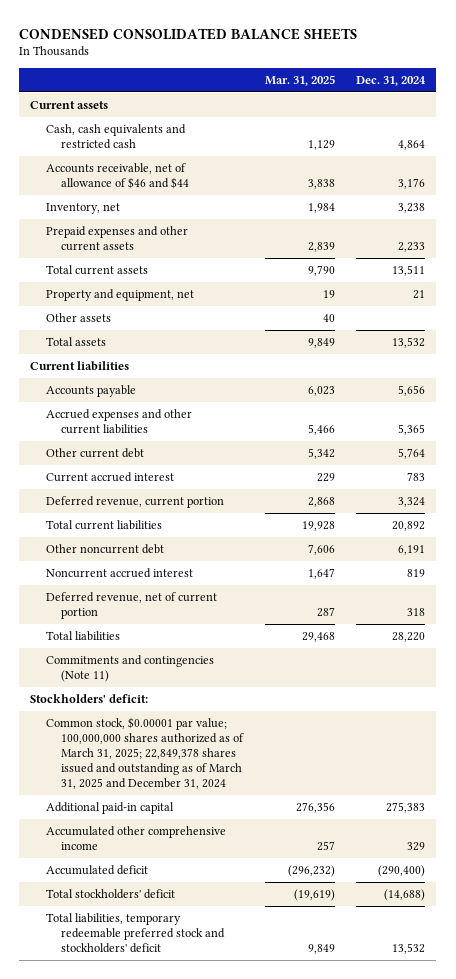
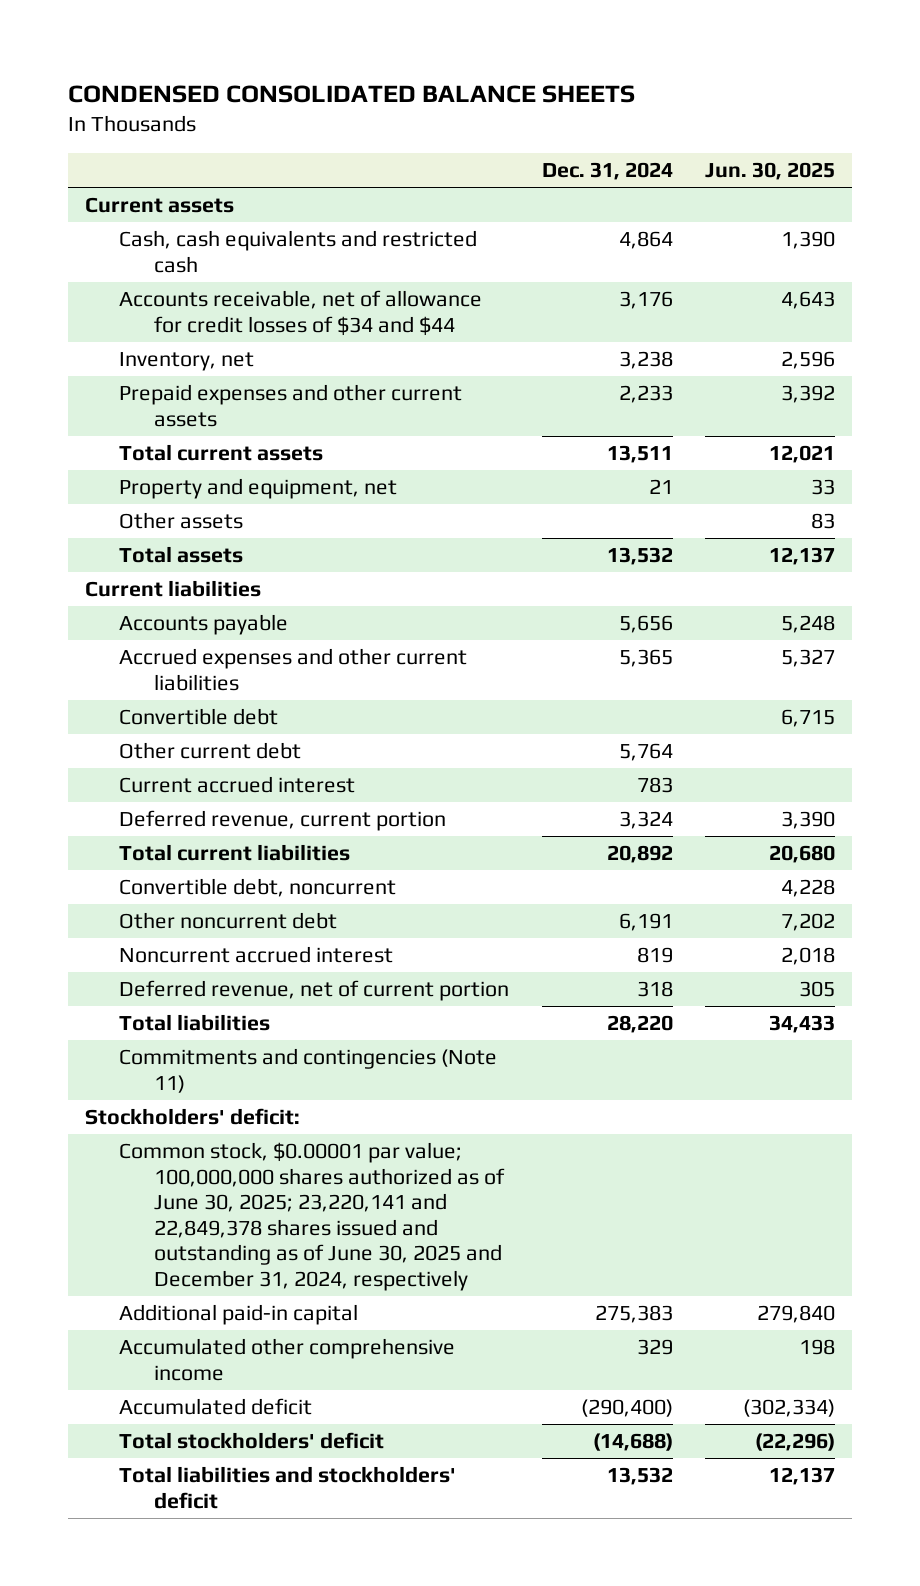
- | Mar. 31, 2025 | Dec. 31, 2024
+ | Dec. 31, 2024 | Jun. 30, 2025
- Accounts receivable, net of allowance of $46 and $44 | 3,838 | 3,176
+ Accounts receivable, net of allowance for credit losses of $34 and $44 | 3,176 | 4,643
+ Convertible debt | | 6,715
+ Convertible debt, noncurrent | | 4,228
- Common stock, $0.00001 par value; 100,000,000 shares authorized as of March 31, 2025; 22,849,378 shares issued and outstanding as of March 31, 2025 and December 31, 2024
+ Common stock, $0.00001 par value; 100,000,000 shares authorized as of June 30, 2025; 23,220,141 and 22,849,378 shares issued and outstanding as of June 30, 2025 and December 31, 2024, respectively
- Total liabilities, temporary redeemable preferred stock and stockholders' deficit | 9,849 | 13,532
+ Total liabilities and stockholders' deficit | 13,532 | 12,137

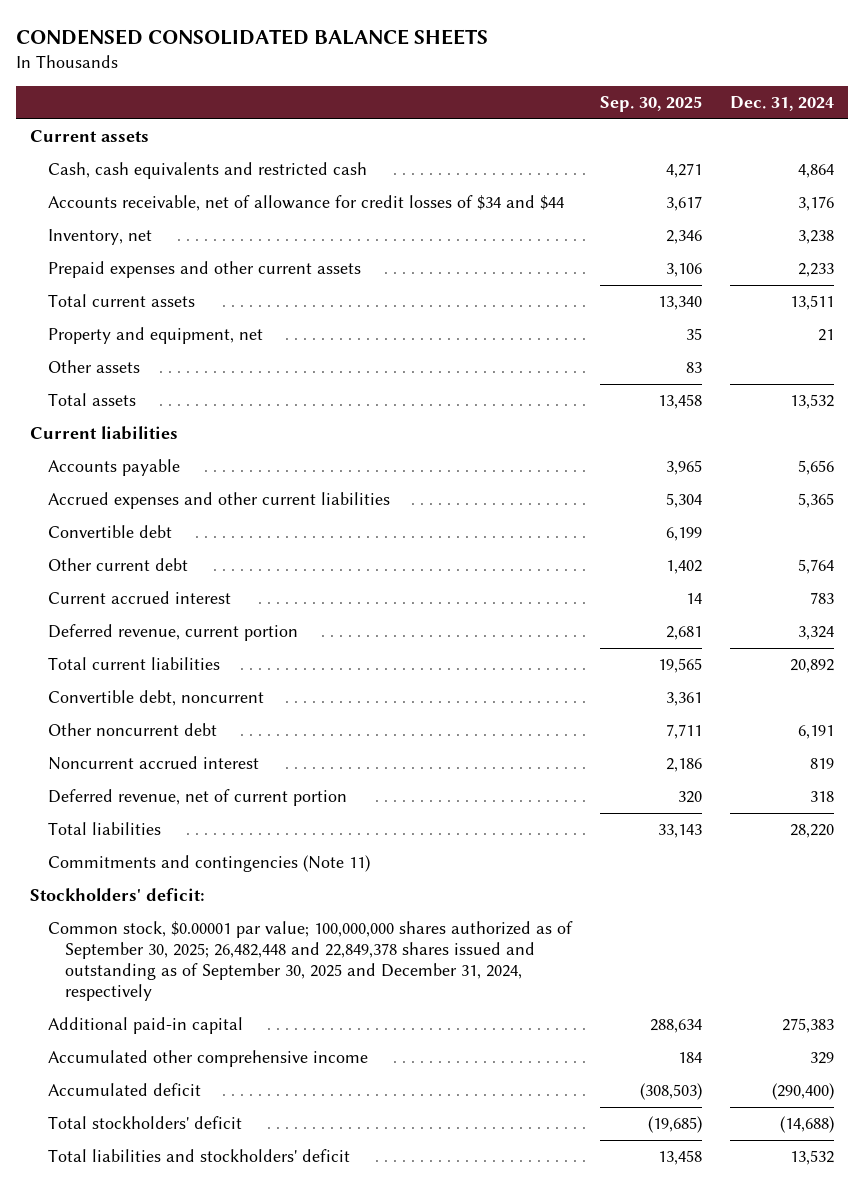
- | Dec. 31, 2024 | Jun. 30, 2025
+ | Sep. 30, 2025 | Dec. 31, 2024
- Common stock, $0.00001 par value; 100,000,000 shares authorized as of June 30, 2025; 23,220,141 and 22,849,378 shares issued and outstanding as of June 30, 2025 and December 31, 2024, respectively
+ Common stock, $0.00001 par value; 100,000,000 shares authorized as of September 30, 2025; 26,482,448 and 22,849,378 shares issued and outstanding as of September 30, 2025 and December 31, 2024, respectively

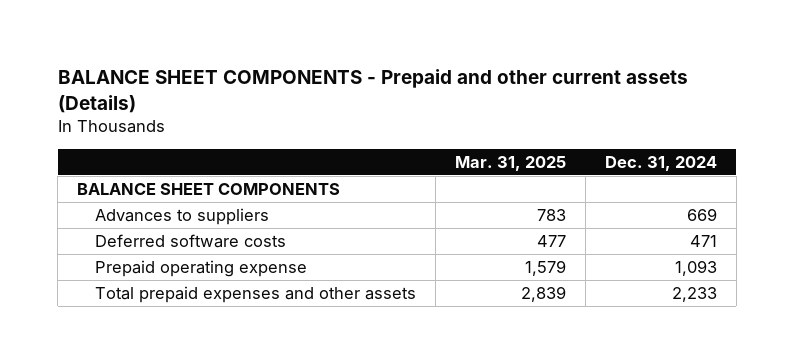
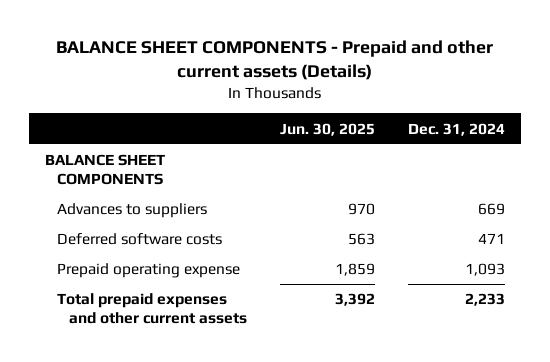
- | Mar. 31, 2025 | Dec. 31, 2024
+ | Jun. 30, 2025 | Dec. 31, 2024
- Total prepaid expenses and other assets | 2,839 | 2,233
+ Total prepaid expenses and other current assets | 3,392 | 2,233

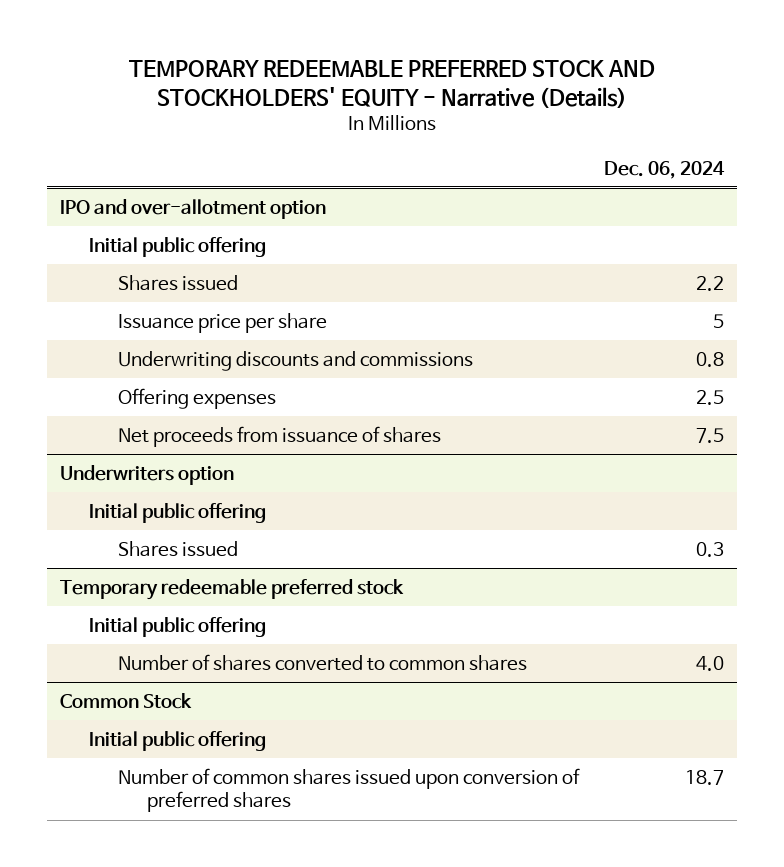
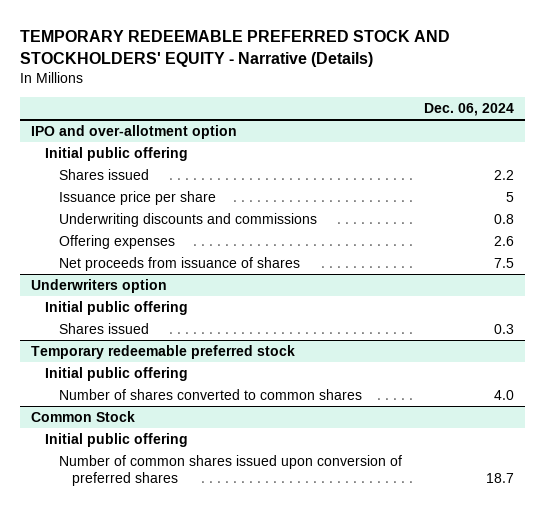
@ IPO and over-allotment option
- Offering expenses | 2.5
+ Offering expenses | 2.6

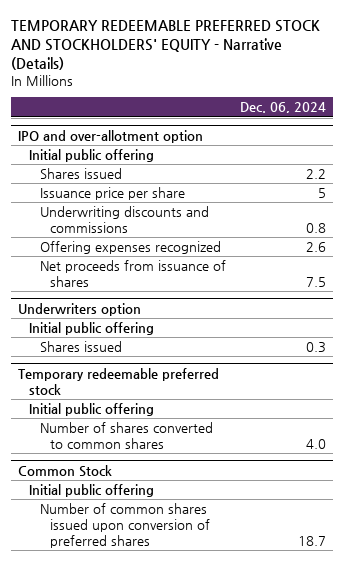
@ IPO and over-allotment option
- Offering expenses | 2.6
+ Offering expenses recognized | 2.6

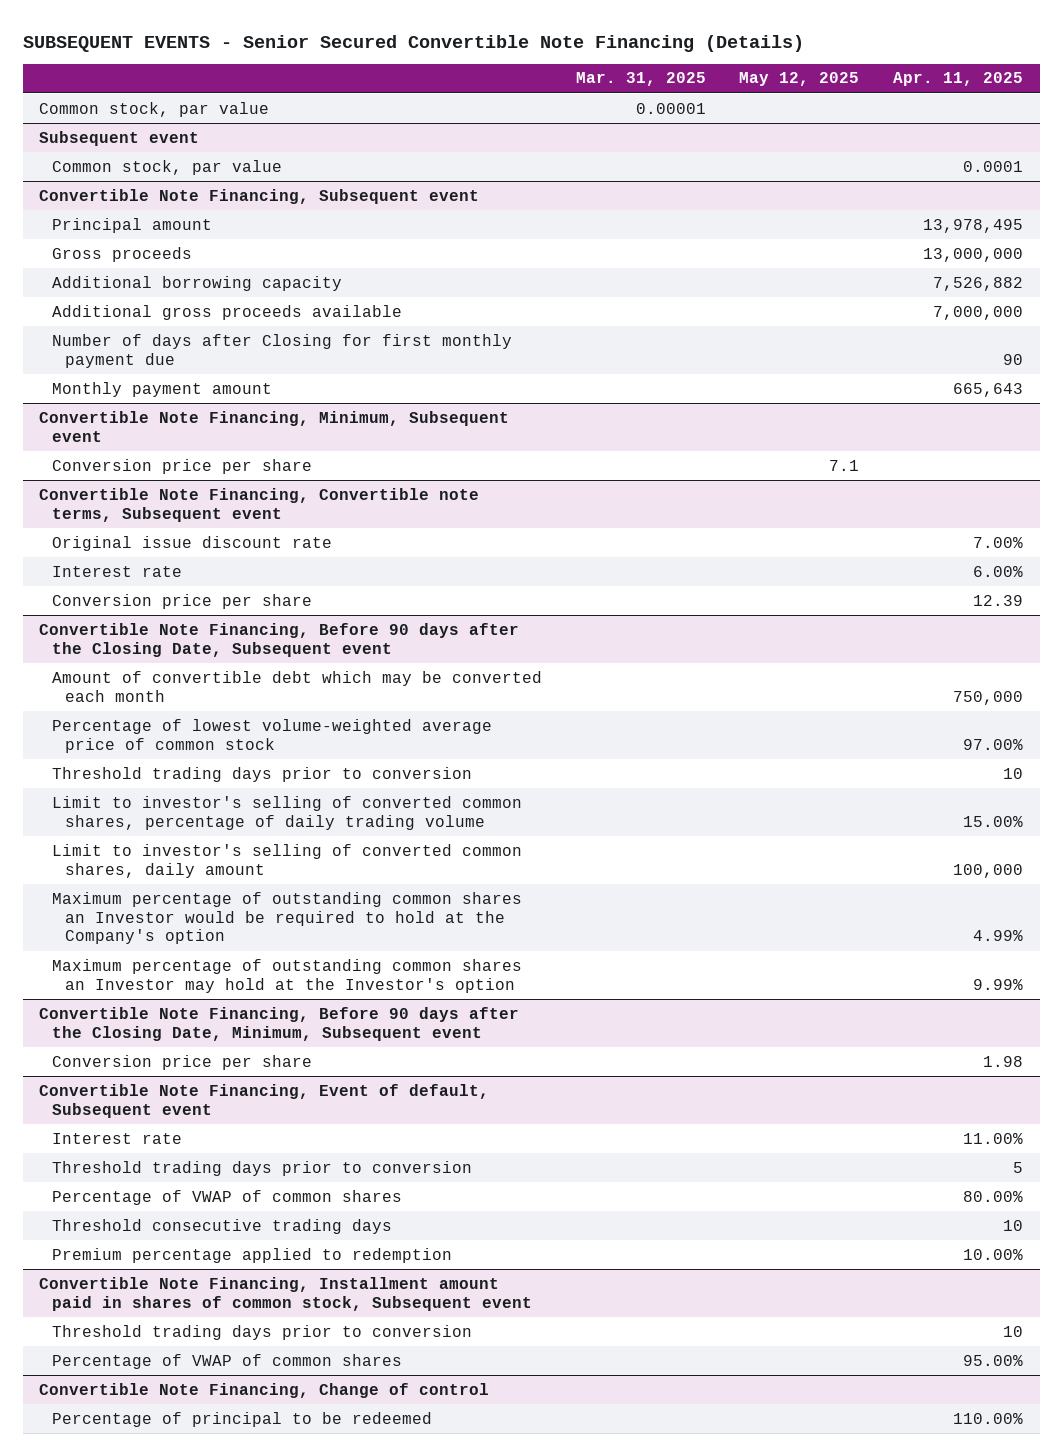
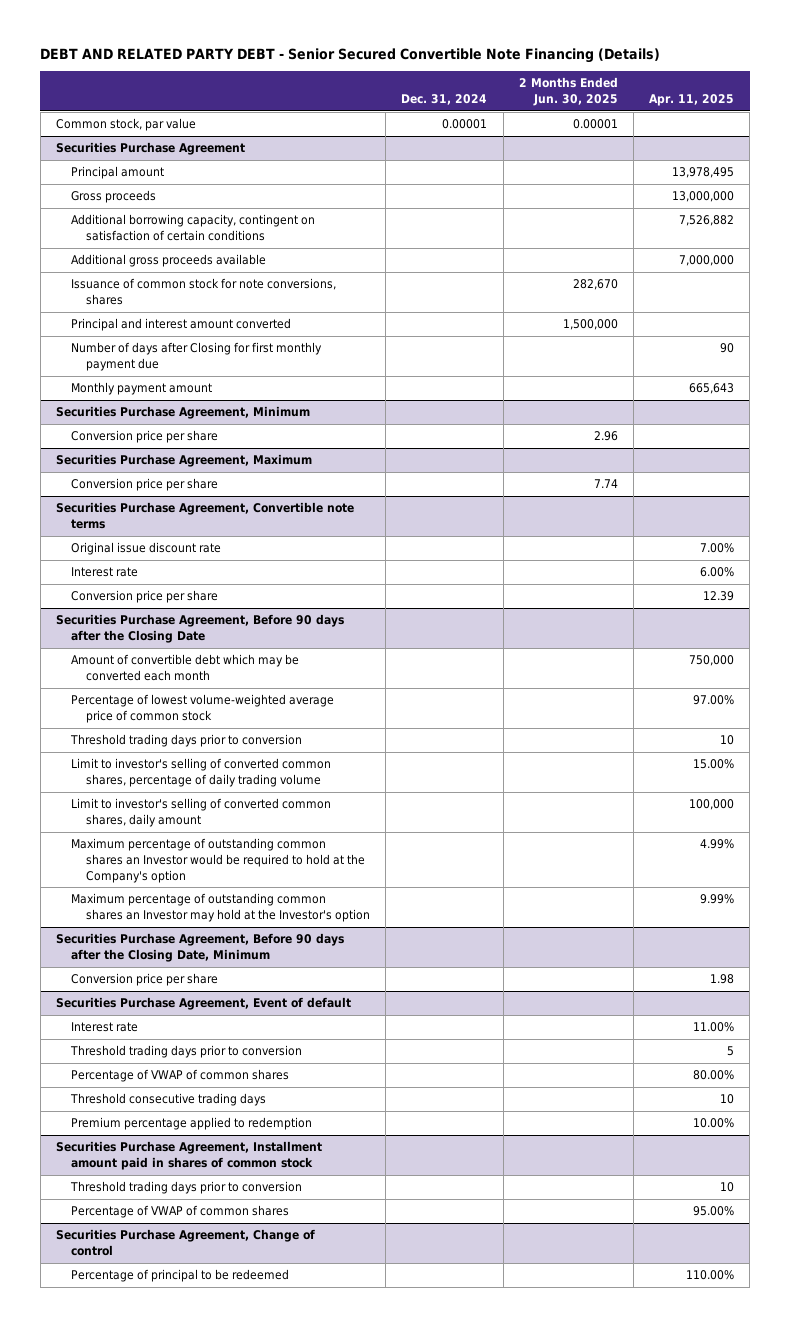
- SUBSEQUENT EVENTS - Senior Secured Convertible Note Financing (Details)
+ DEBT AND RELATED PARTY DEBT - Senior Secured Convertible Note Financing (Details)
- | Mar. 31, 2025 | May 12, 2025 | Apr. 11, 2025
+ | Dec. 31, 2024 | 2 Months Ended Jun. 30, 2025 | Apr. 11, 2025
- Subsequent event
- Common stock, par value | | | 0.0001
- Convertible Note Financing, Subsequent event
+ Securities Purchase Agreement
- Additional borrowing capacity | | | 7,526,882
+ Additional borrowing capacity, contingent on satisfaction of certain conditions | | | 7,526,882
+ Issuance of common stock for note conversions, shares | | 282,670 |
+ Principal and interest amount converted | | 1,500,000 |
- Convertible Note Financing, Minimum, Subsequent event
+ Securities Purchase Agreement, Minimum
- Convertible Note Financing, Convertible note terms, Subsequent event
+ Securities Purchase Agreement, Maximum
+ Conversion price per share | | 7.74 |
+ Securities Purchase Agreement, Convertible note terms
- Convertible Note Financing, Before 90 days after the Closing Date, Subsequent event
+ Securities Purchase Agreement, Before 90 days after the Closing Date
- Convertible Note Financing, Before 90 days after the Closing Date, Minimum, Subsequent event
+ Securities Purchase Agreement, Before 90 days after the Closing Date, Minimum
- Convertible Note Financing, Event of default, Subsequent event
+ Securities Purchase Agreement, Event of default
- Convertible Note Financing, Installment amount paid in shares of common stock, Subsequent event
+ Securities Purchase Agreement, Installment amount paid in shares of common stock
- Convertible Note Financing, Change of control
+ Securities Purchase Agreement, Change of control

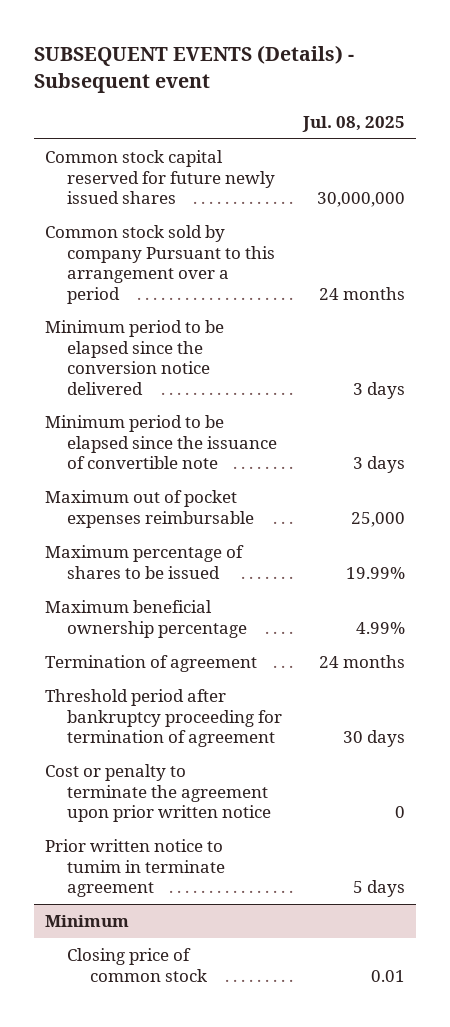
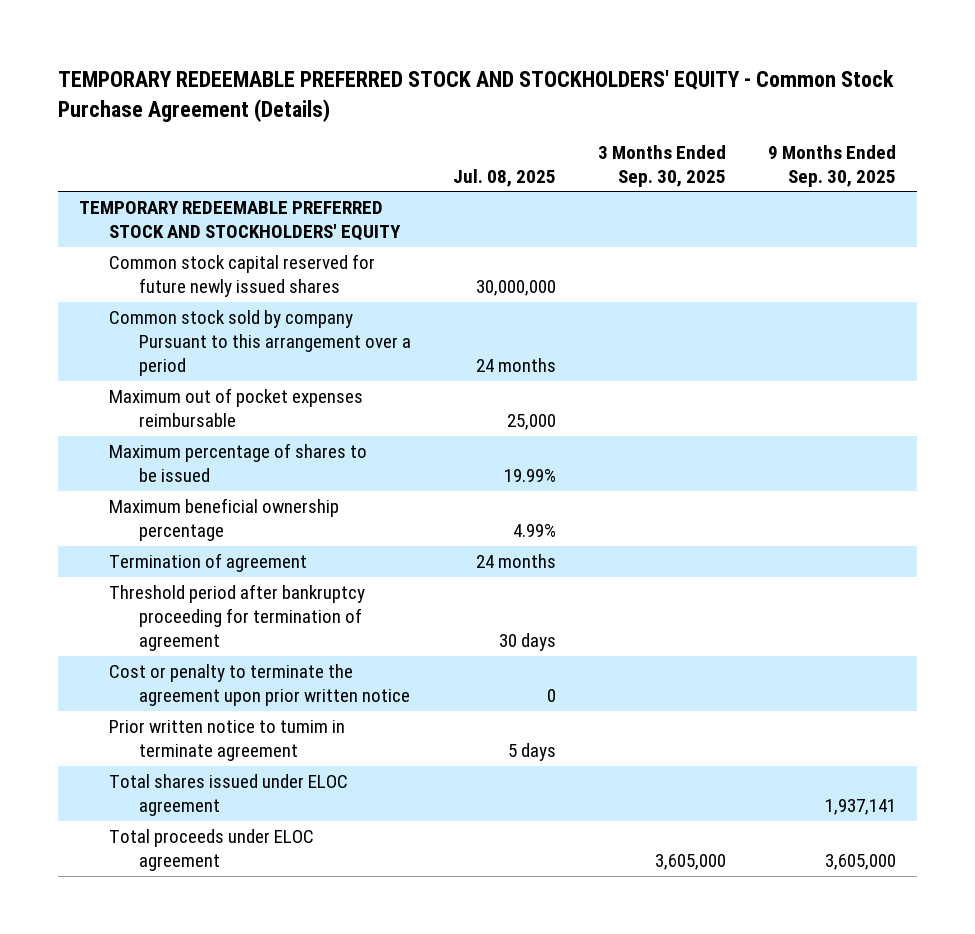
- SUBSEQUENT EVENTS (Details) - Subsequent event
+ TEMPORARY REDEEMABLE PREFERRED STOCK AND STOCKHOLDERS' EQUITY - Common Stock Purchase Agreement (Details)
- | Jul. 08, 2025
+ | Jul. 08, 2025 | 3 Months Ended Sep. 30, 2025 | 9 Months Ended Sep. 30, 2025
+ TEMPORARY REDEEMABLE PREFERRED STOCK AND STOCKHOLDERS' EQUITY
- Minimum period to be elapsed since the conversion notice delivered | 3 days
- Minimum period to be elapsed since the issuance of convertible note | 3 days
- Minimum
- Closing price of common stock | 0.01
+ Total shares issued under ELOC agreement | | | 1,937,141
+ Total proceeds under ELOC agreement | | 3,605,000 | 3,605,000

